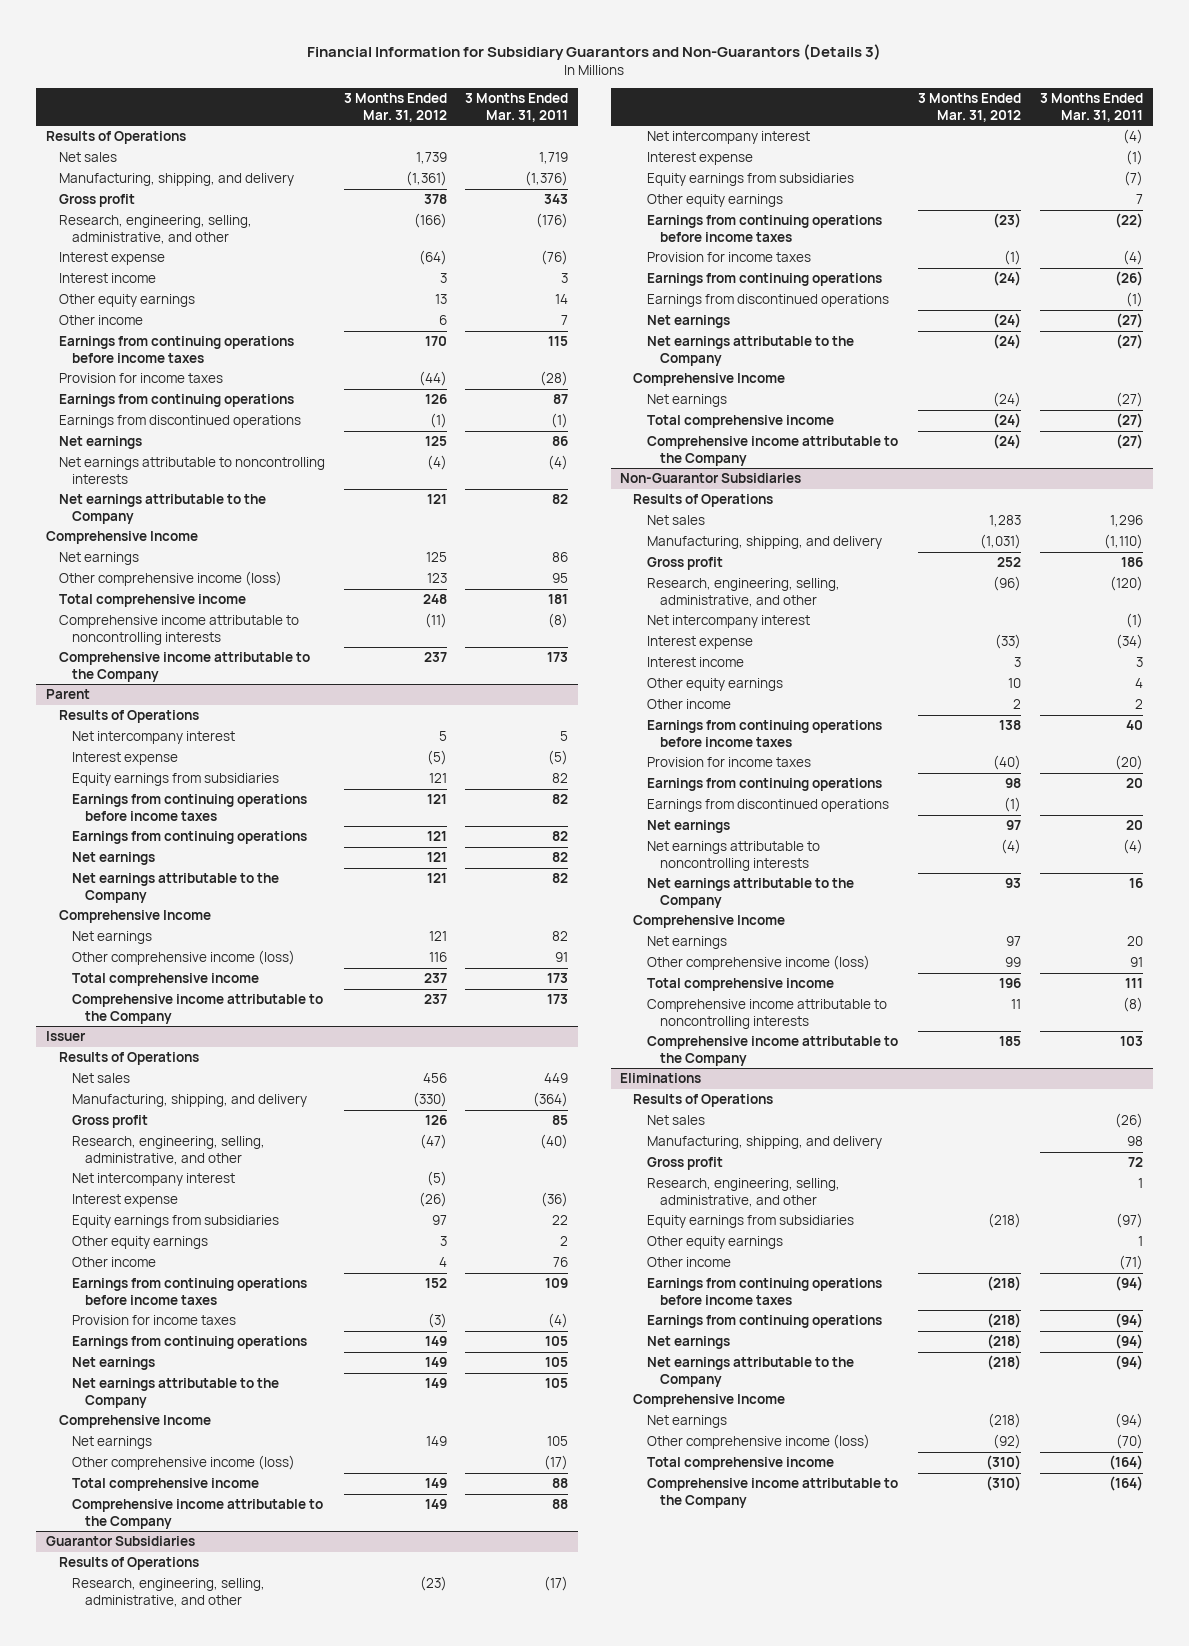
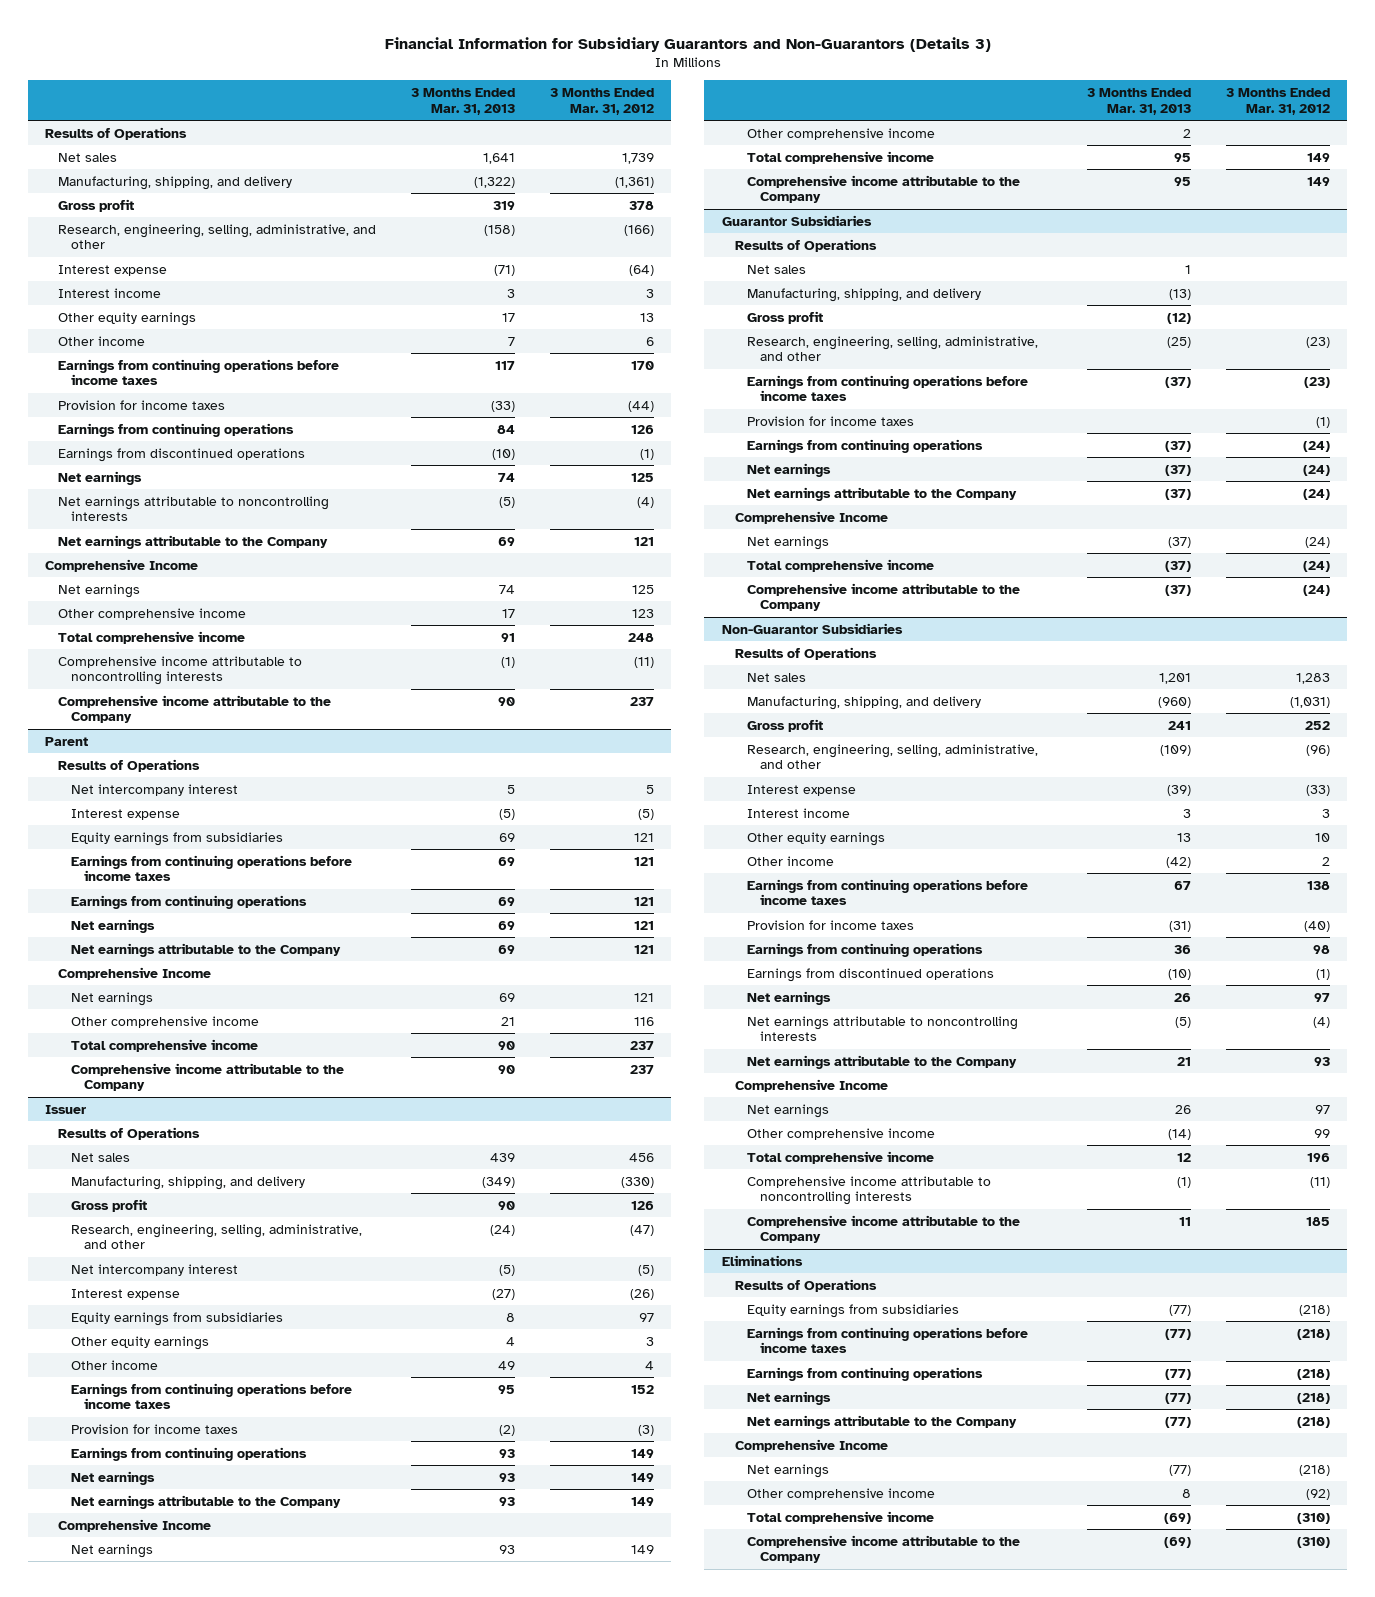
- | 3 Months Ended Mar. 31, 2012 | 3 Months Ended Mar. 31, 2011
+ | 3 Months Ended Mar. 31, 2013 | 3 Months Ended Mar. 31, 2012
- Other comprehensive income (loss) | 123 | 95
+ Other comprehensive income | 17 | 123
@ Parent
- Other comprehensive income (loss) | 116 | 91
+ Other comprehensive income | 21 | 116
@ Issuer
- Other comprehensive income (loss) | | (17)
+ Other comprehensive income | 2 |
@ Guarantor Subsidiaries
+ Net sales | 1 |
+ Manufacturing, shipping, and delivery | (13) |
+ Gross profit | (12) |
- Net intercompany interest | | (4)
- Interest expense | | (1)
- Equity earnings from subsidiaries | | (7)
- Other equity earnings | | 7
- Earnings from discontinued operations | | (1)
@ Non-Guarantor Subsidiaries
- Net intercompany interest | | (1)
- Other comprehensive income (loss) | 99 | 91
+ Other comprehensive income | (14) | 99
- Comprehensive income attributable to noncontrolling interests | 11 | (8)
+ Comprehensive income attributable to noncontrolling interests | (1) | (11)
@ Eliminations
- Net sales | | (26)
- Manufacturing, shipping, and delivery | | 98
- Gross profit | | 72
- Research, engineering, selling, administrative, and other | | 1
- Other equity earnings | | 1
- Other income | | (71)
- Other comprehensive income (loss) | (92) | (70)
+ Other comprehensive income | 8 | (92)

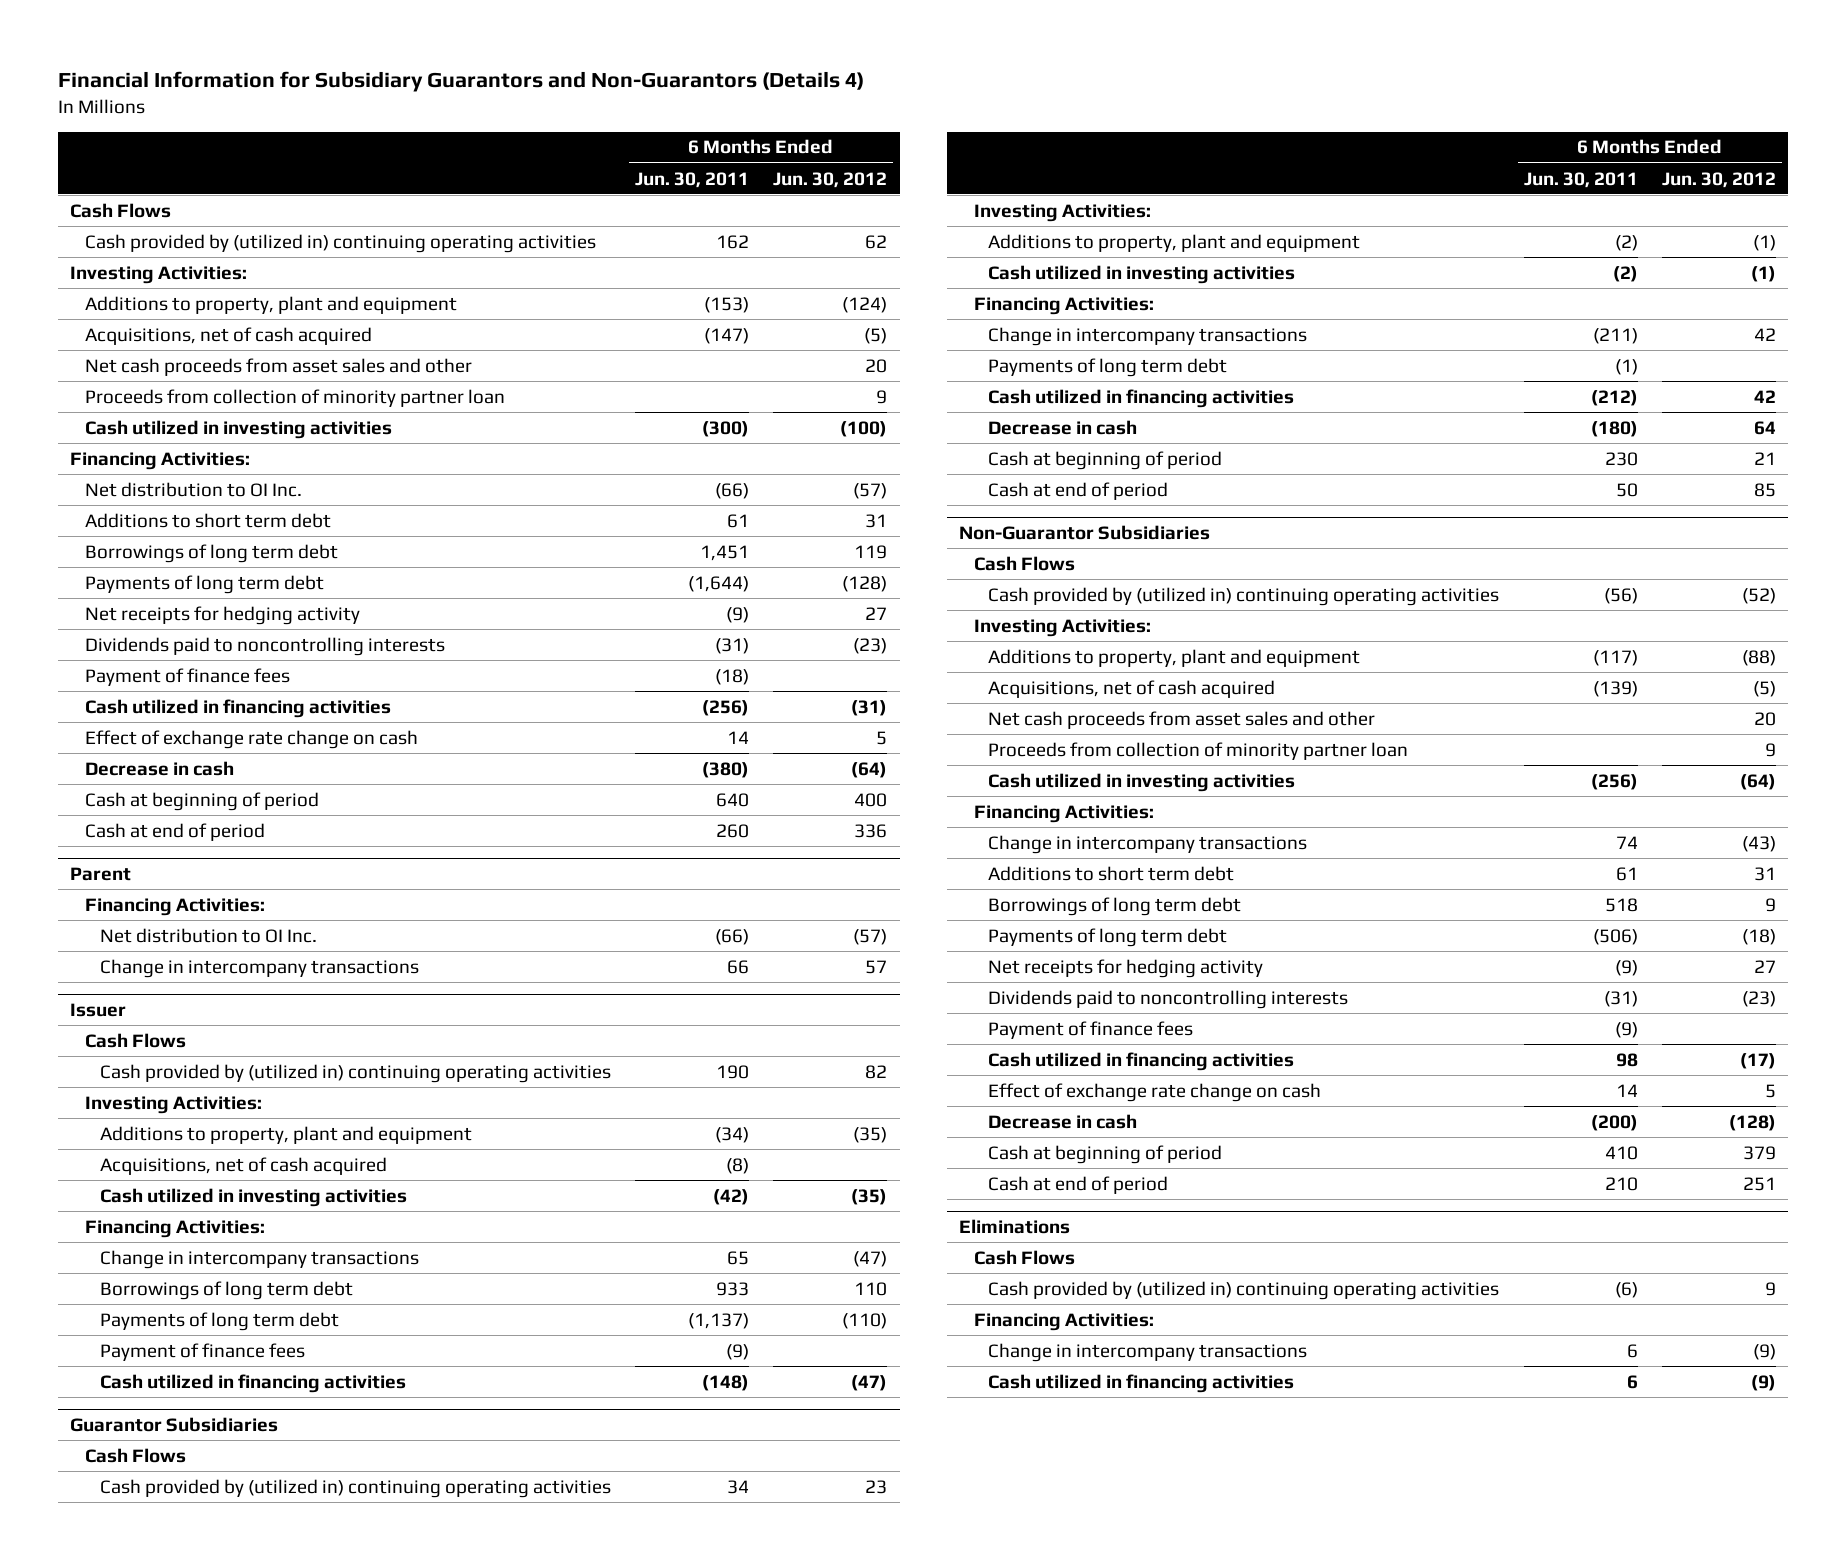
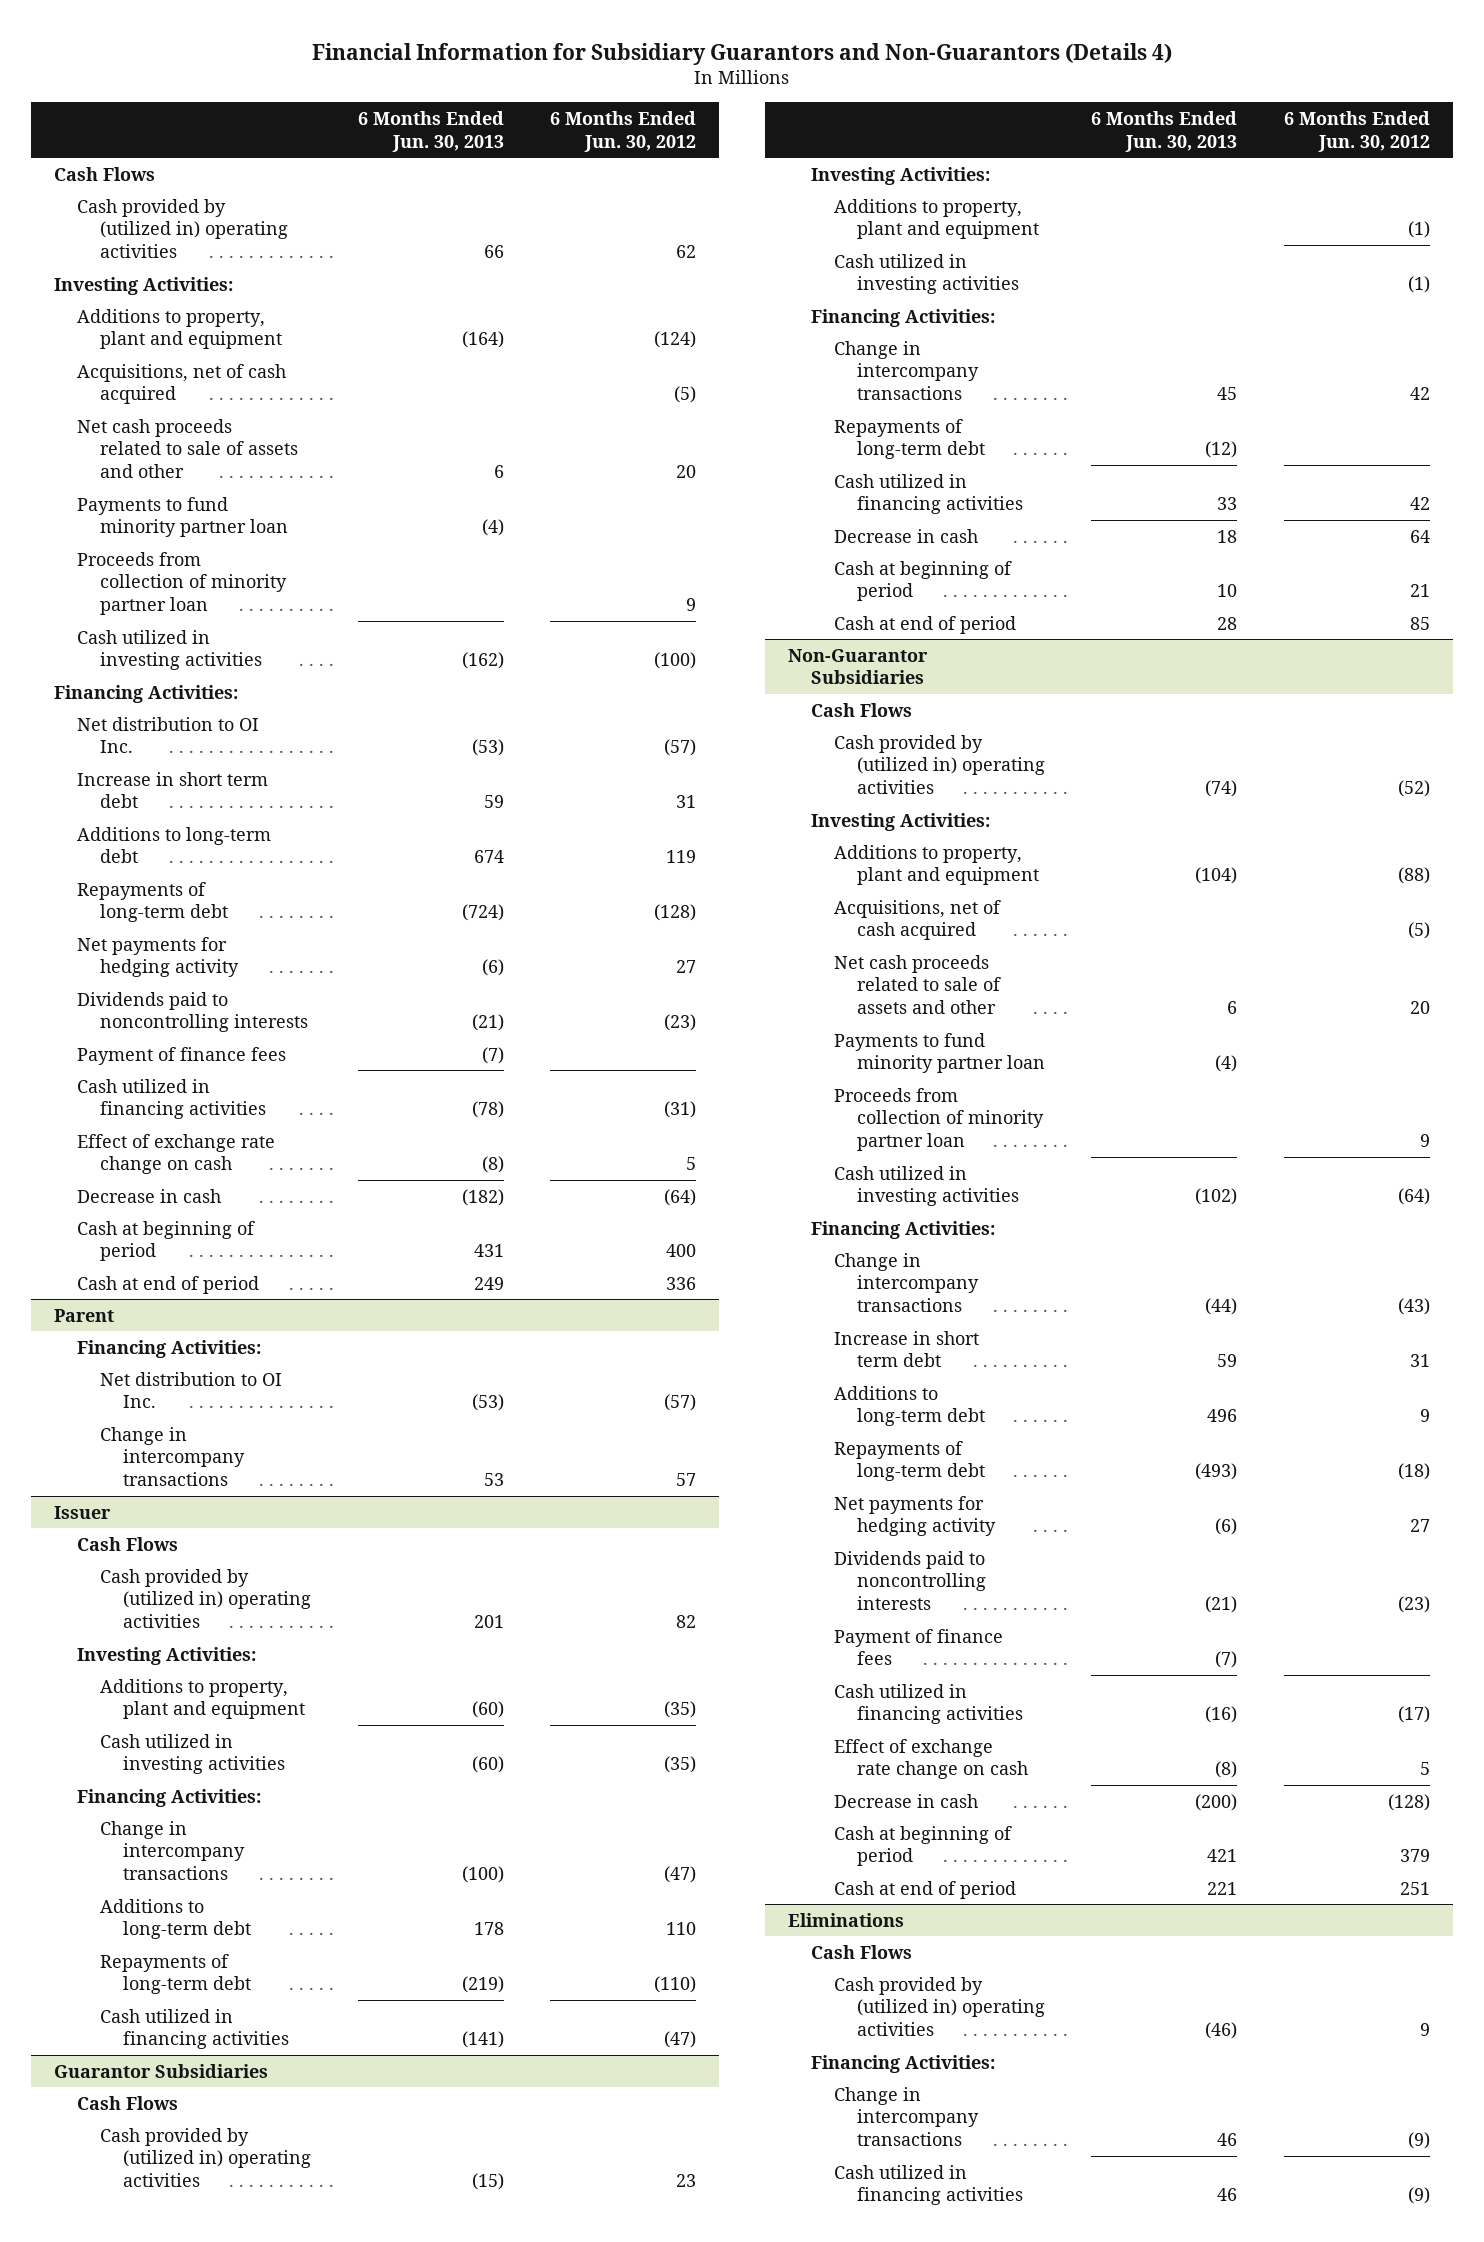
- | 6 Months Ended Jun. 30, 2011 | 6 Months Ended Jun. 30, 2012
+ | 6 Months Ended Jun. 30, 2013 | 6 Months Ended Jun. 30, 2012
- Cash provided by (utilized in) continuing operating activities | 162 | 62
+ Cash provided by (utilized in) operating activities | 66 | 62
- Net cash proceeds from asset sales and other | | 20
+ Net cash proceeds related to sale of assets and other | 6 | 20
+ Payments to fund minority partner loan | (4) |
- Additions to short term debt | 61 | 31
- Borrowings of long term debt | 1,451 | 119
- Payments of long term debt | (1,644) | (128)
- Net receipts for hedging activity | (9) | 27
+ Increase in short term debt | 59 | 31
+ Additions to long-term debt | 674 | 119
+ Repayments of long-term debt | (724) | (128)
+ Net payments for hedging activity | (6) | 27
@ Issuer
- Cash provided by (utilized in) continuing operating activities | 190 | 82
+ Cash provided by (utilized in) operating activities | 201 | 82
- Acquisitions, net of cash acquired | (8) |
- Borrowings of long term debt | 933 | 110
- Payments of long term debt | (1,137) | (110)
- Payment of finance fees | (9) |
+ Additions to long-term debt | 178 | 110
+ Repayments of long-term debt | (219) | (110)
@ Guarantor Subsidiaries
- Cash provided by (utilized in) continuing operating activities | 34 | 23
+ Cash provided by (utilized in) operating activities | (15) | 23
- Payments of long term debt | (1) |
+ Repayments of long-term debt | (12) |
@ Non-Guarantor Subsidiaries
- Cash provided by (utilized in) continuing operating activities | (56) | (52)
+ Cash provided by (utilized in) operating activities | (74) | (52)
- Net cash proceeds from asset sales and other | | 20
+ Net cash proceeds related to sale of assets and other | 6 | 20
+ Payments to fund minority partner loan | (4) |
- Additions to short term debt | 61 | 31
- Borrowings of long term debt | 518 | 9
- Payments of long term debt | (506) | (18)
- Net receipts for hedging activity | (9) | 27
+ Increase in short term debt | 59 | 31
+ Additions to long-term debt | 496 | 9
+ Repayments of long-term debt | (493) | (18)
+ Net payments for hedging activity | (6) | 27
@ Eliminations
- Cash provided by (utilized in) continuing operating activities | (6) | 9
+ Cash provided by (utilized in) operating activities | (46) | 9

